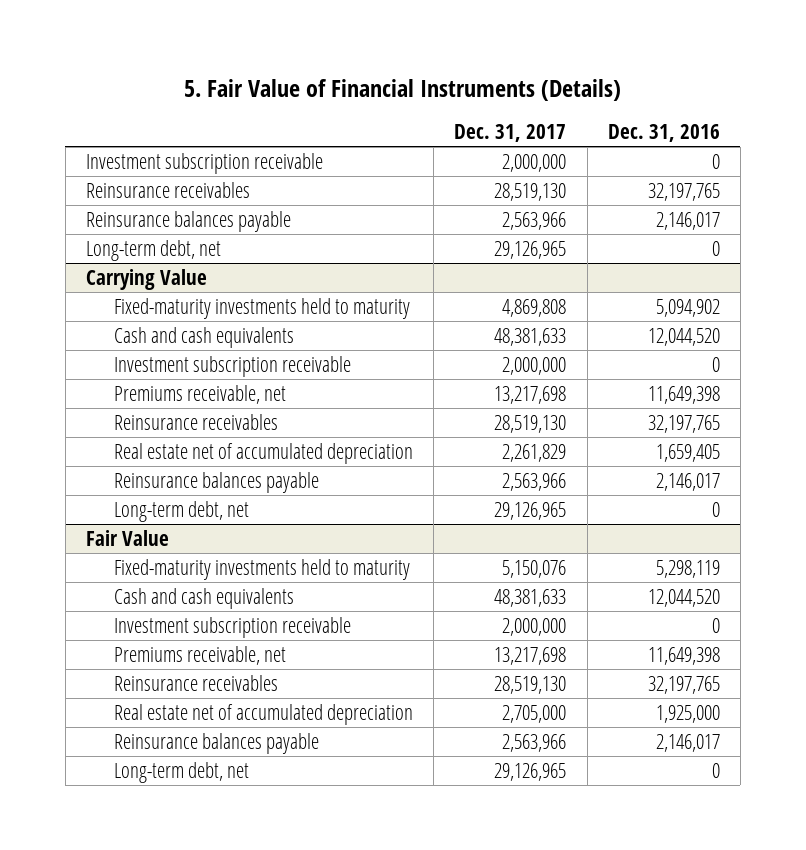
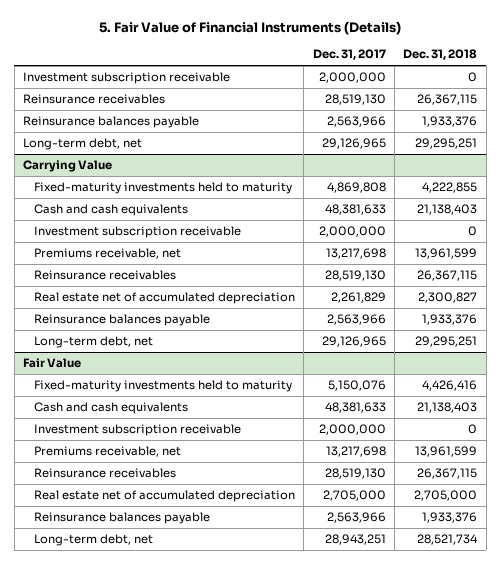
- | Dec. 31, 2017 | Dec. 31, 2016
+ | Dec. 31, 2017 | Dec. 31, 2018
@ Fair Value
- Long-term debt, net | 29,126,965 | 0
+ Long-term debt, net | 28,943,251 | 28,521,734

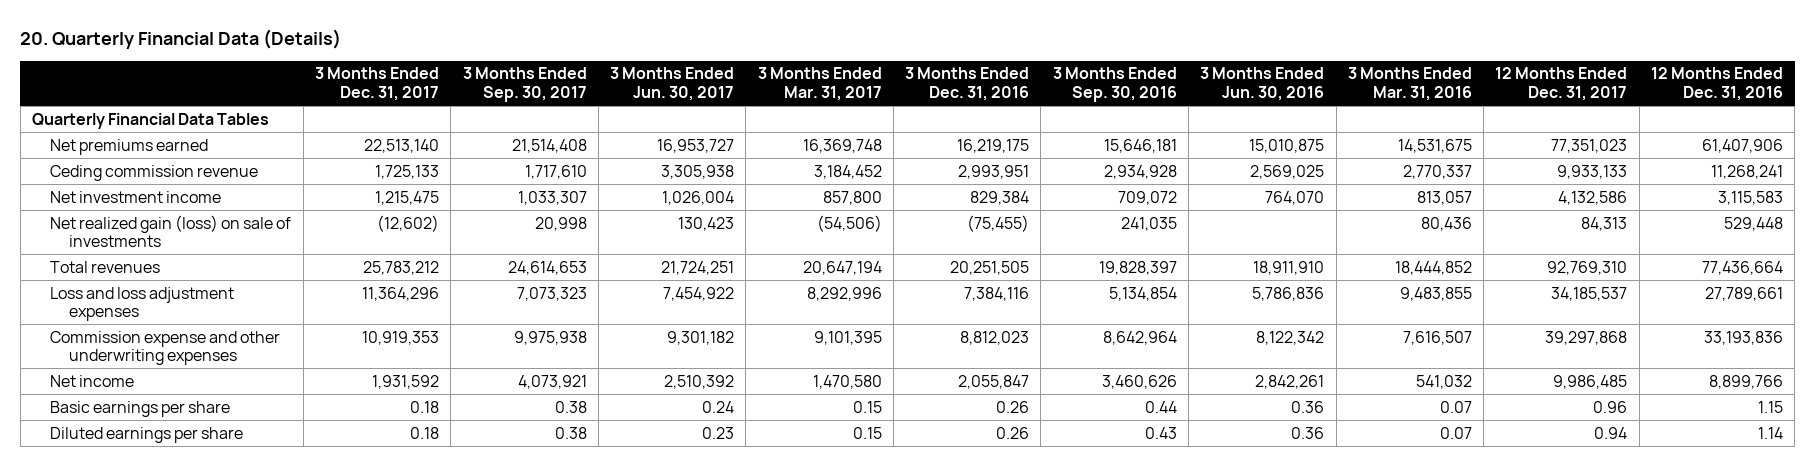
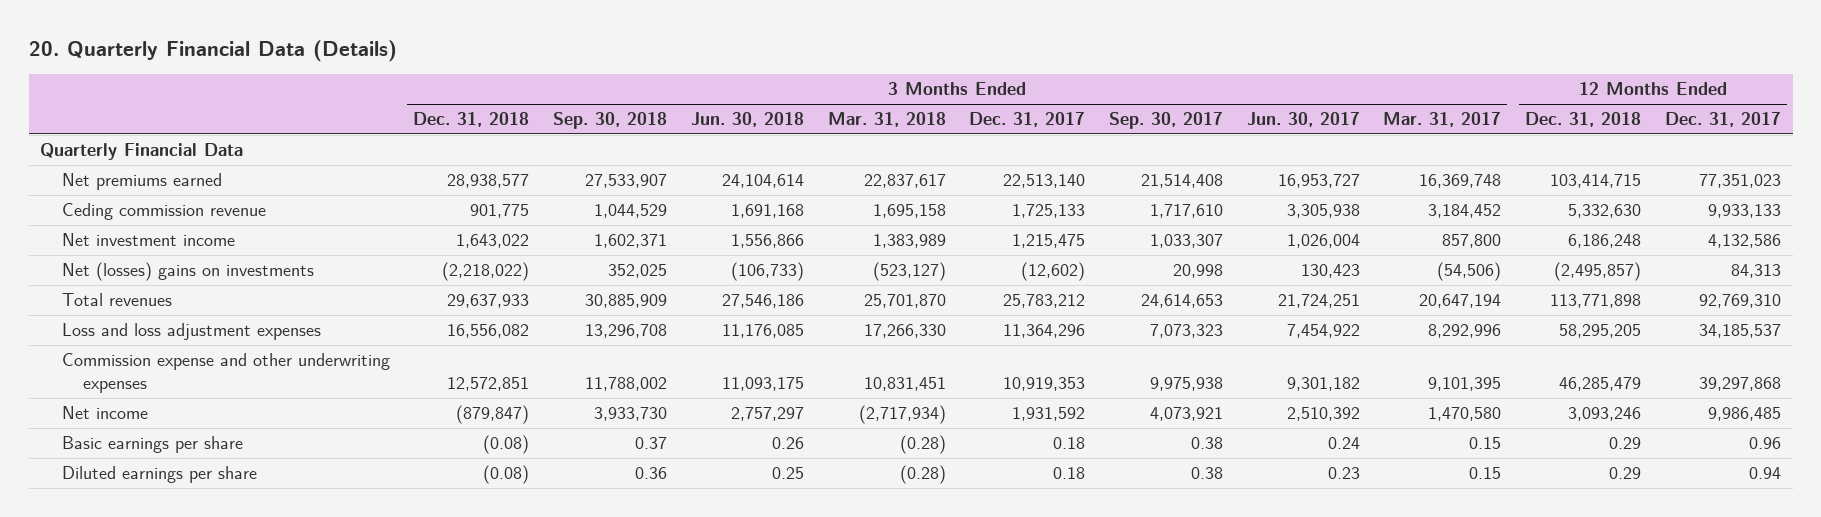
- | 3 Months Ended Dec. 31, 2017 | 3 Months Ended Sep. 30, 2017 | 3 Months Ended Jun. 30, 2017 | 3 Months Ended Mar. 31, 2017 | 3 Months Ended Dec. 31, 2016 | 3 Months Ended Sep. 30, 2016 | 3 Months Ended Jun. 30, 2016 | 3 Months Ended Mar. 31, 2016 | 12 Months Ended Dec. 31, 2017 | 12 Months Ended Dec. 31, 2016
+ | 3 Months Ended Dec. 31, 2018 | 3 Months Ended Sep. 30, 2018 | 3 Months Ended Jun. 30, 2018 | 3 Months Ended Mar. 31, 2018 | 3 Months Ended Dec. 31, 2017 | 3 Months Ended Sep. 30, 2017 | 3 Months Ended Jun. 30, 2017 | 3 Months Ended Mar. 31, 2017 | 12 Months Ended Dec. 31, 2018 | 12 Months Ended Dec. 31, 2017
- Quarterly Financial Data Tables
+ Quarterly Financial Data
- Net realized gain (loss) on sale of investments | (12,602) | 20,998 | 130,423 | (54,506) | (75,455) | 241,035 | | 80,436 | 84,313 | 529,448
+ Net (losses) gains on investments | (2,218,022) | 352,025 | (106,733) | (523,127) | (12,602) | 20,998 | 130,423 | (54,506) | (2,495,857) | 84,313

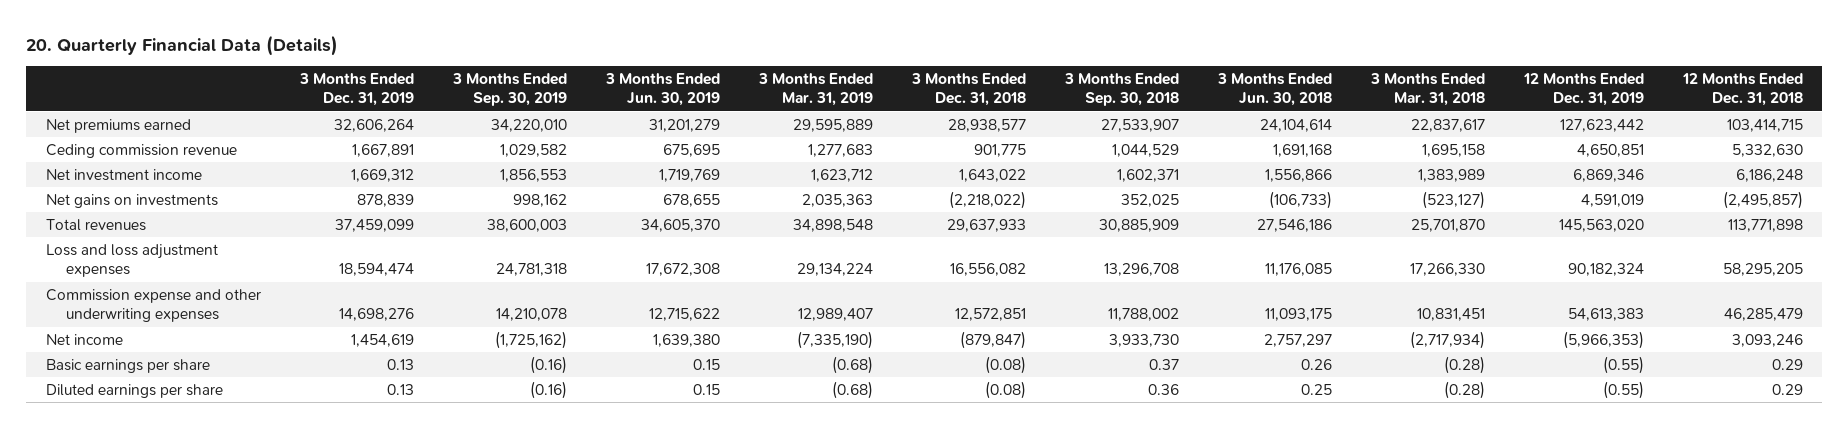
- | 3 Months Ended Dec. 31, 2018 | 3 Months Ended Sep. 30, 2018 | 3 Months Ended Jun. 30, 2018 | 3 Months Ended Mar. 31, 2018 | 3 Months Ended Dec. 31, 2017 | 3 Months Ended Sep. 30, 2017 | 3 Months Ended Jun. 30, 2017 | 3 Months Ended Mar. 31, 2017 | 12 Months Ended Dec. 31, 2018 | 12 Months Ended Dec. 31, 2017
+ | 3 Months Ended Dec. 31, 2019 | 3 Months Ended Sep. 30, 2019 | 3 Months Ended Jun. 30, 2019 | 3 Months Ended Mar. 31, 2019 | 3 Months Ended Dec. 31, 2018 | 3 Months Ended Sep. 30, 2018 | 3 Months Ended Jun. 30, 2018 | 3 Months Ended Mar. 31, 2018 | 12 Months Ended Dec. 31, 2019 | 12 Months Ended Dec. 31, 2018
- Quarterly Financial Data
- Net (losses) gains on investments | (2,218,022) | 352,025 | (106,733) | (523,127) | (12,602) | 20,998 | 130,423 | (54,506) | (2,495,857) | 84,313
+ Net gains on investments | 878,839 | 998,162 | 678,655 | 2,035,363 | (2,218,022) | 352,025 | (106,733) | (523,127) | 4,591,019 | (2,495,857)

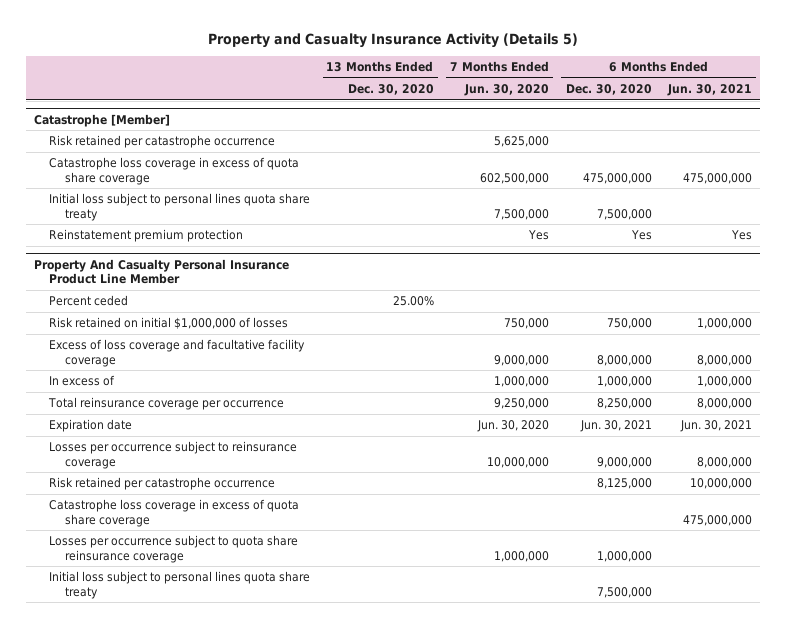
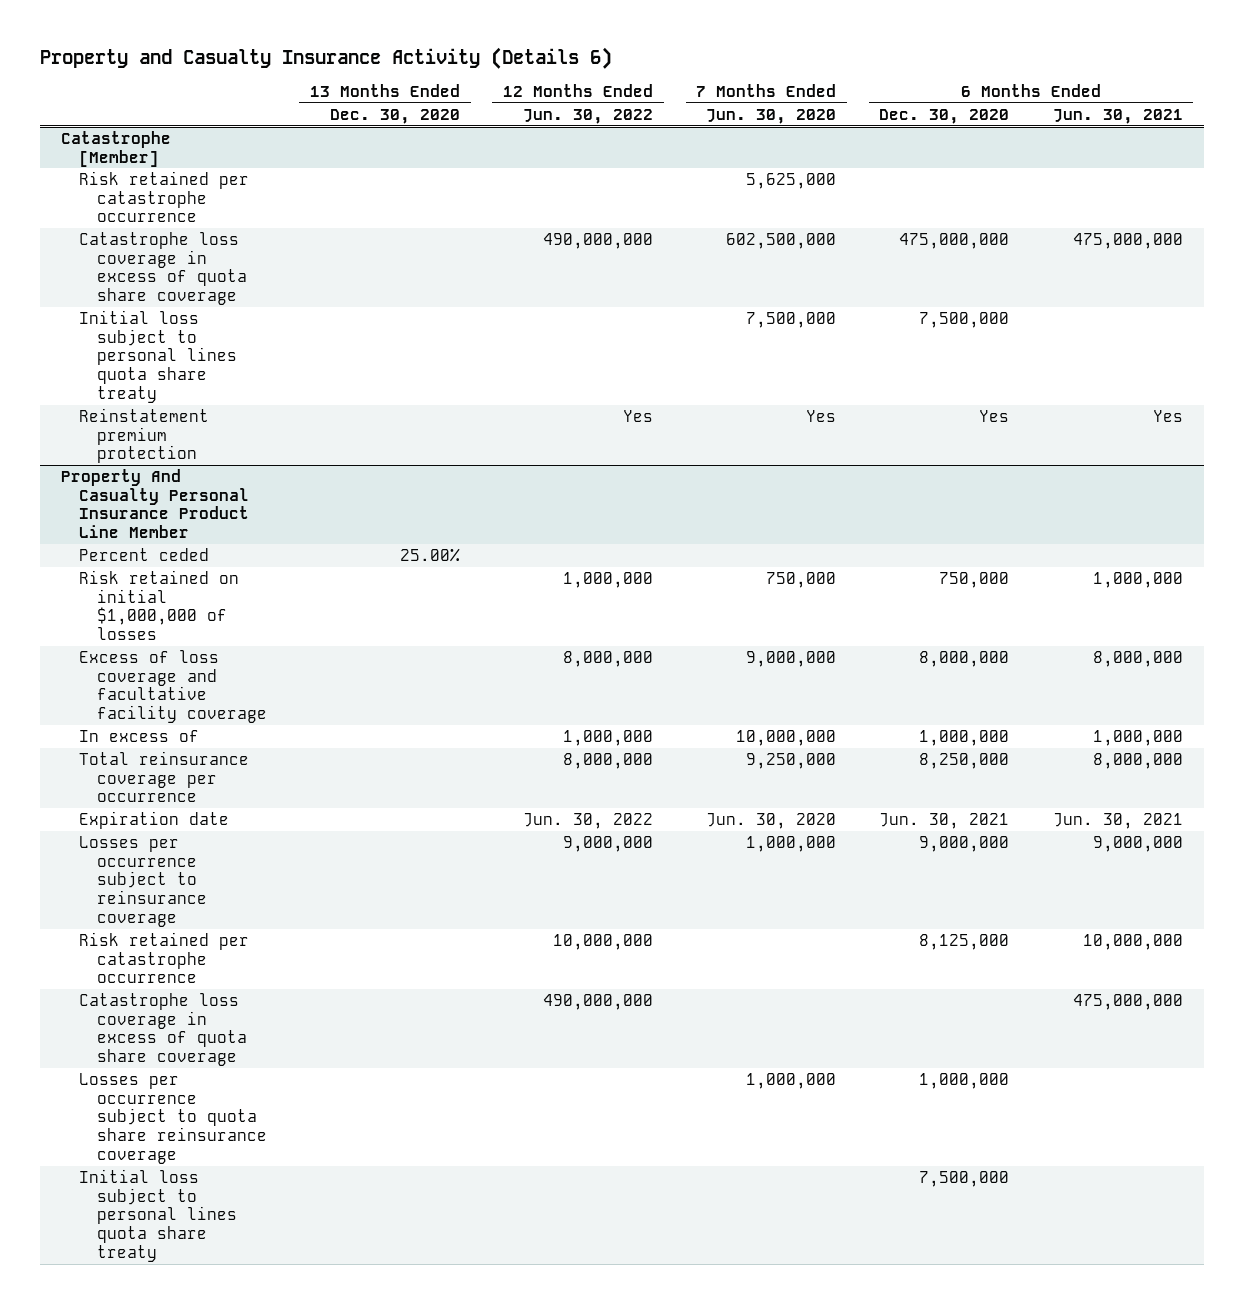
- Property and Casualty Insurance Activity (Details 5)
+ Property and Casualty Insurance Activity (Details 6)
- | 13 Months Ended Dec. 30, 2020 | 7 Months Ended Jun. 30, 2020 | 6 Months Ended Dec. 30, 2020 | 6 Months Ended Jun. 30, 2021
+ | 13 Months Ended Dec. 30, 2020 | 12 Months Ended Jun. 30, 2022 | 7 Months Ended Jun. 30, 2020 | 6 Months Ended Dec. 30, 2020 | 6 Months Ended Jun. 30, 2021
@ Property And Casualty Personal Insurance Product Line Member
- In excess of | | 1,000,000 | 1,000,000 | 1,000,000
+ In excess of | | 1,000,000 | 10,000,000 | 1,000,000 | 1,000,000
- Losses per occurrence subject to reinsurance coverage | | 10,000,000 | 9,000,000 | 8,000,000
+ Losses per occurrence subject to reinsurance coverage | | 9,000,000 | 1,000,000 | 9,000,000 | 9,000,000

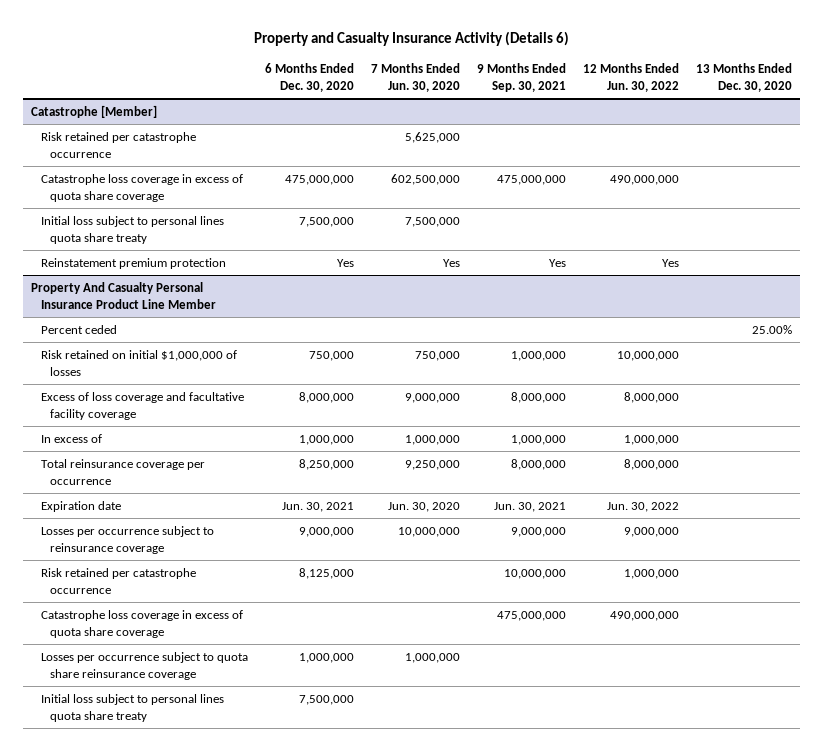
- | 13 Months Ended Dec. 30, 2020 | 12 Months Ended Jun. 30, 2022 | 7 Months Ended Jun. 30, 2020 | 6 Months Ended Dec. 30, 2020 | 6 Months Ended Jun. 30, 2021
+ | 6 Months Ended Dec. 30, 2020 | 7 Months Ended Jun. 30, 2020 | 9 Months Ended Sep. 30, 2021 | 12 Months Ended Jun. 30, 2022 | 13 Months Ended Dec. 30, 2020
@ Property And Casualty Personal Insurance Product Line Member
- Risk retained on initial $1,000,000 of losses | | 1,000,000 | 750,000 | 750,000 | 1,000,000
+ Risk retained on initial $1,000,000 of losses | 750,000 | 750,000 | 1,000,000 | 10,000,000 |
- In excess of | | 1,000,000 | 10,000,000 | 1,000,000 | 1,000,000
+ In excess of | 1,000,000 | 1,000,000 | 1,000,000 | 1,000,000 |
- Losses per occurrence subject to reinsurance coverage | | 9,000,000 | 1,000,000 | 9,000,000 | 9,000,000
- Risk retained per catastrophe occurrence | | 10,000,000 | | 8,125,000 | 10,000,000
+ Losses per occurrence subject to reinsurance coverage | 9,000,000 | 10,000,000 | 9,000,000 | 9,000,000 |
+ Risk retained per catastrophe occurrence | 8,125,000 | | 10,000,000 | 1,000,000 |

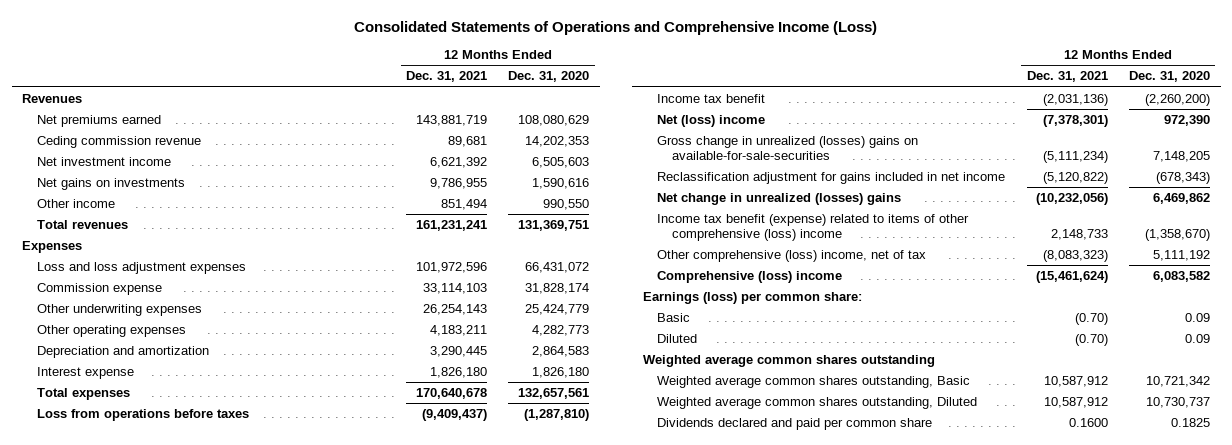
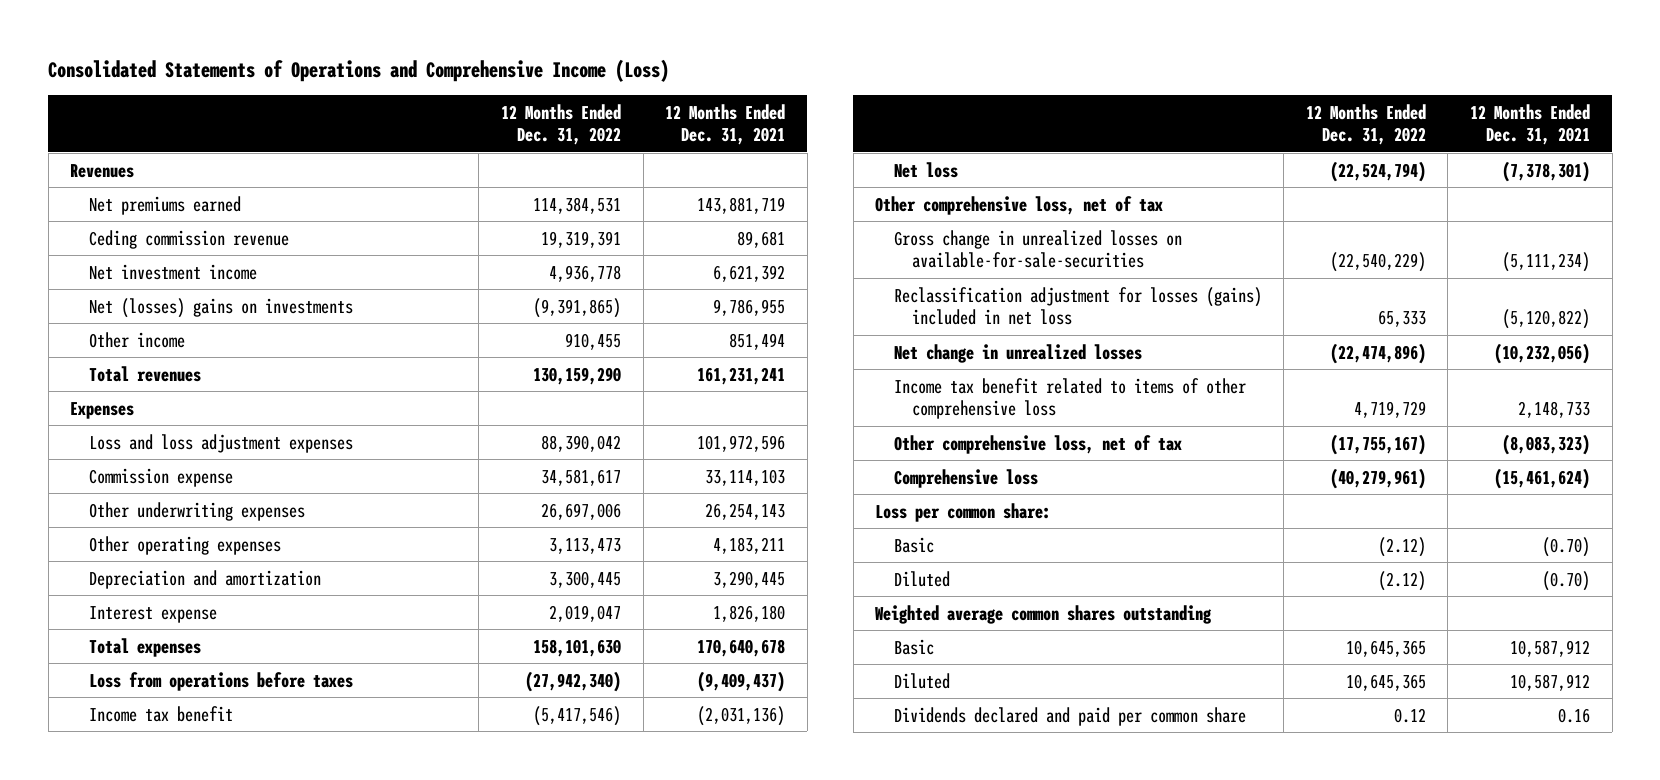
- | 12 Months Ended Dec. 31, 2021 | 12 Months Ended Dec. 31, 2020
+ | 12 Months Ended Dec. 31, 2022 | 12 Months Ended Dec. 31, 2021
- Net gains on investments | 9,786,955 | 1,590,616
+ Net (losses) gains on investments | (9,391,865) | 9,786,955
- Net (loss) income | (7,378,301) | 972,390
- Gross change in unrealized (losses) gains on available-for-sale-securities | (5,111,234) | 7,148,205
- Reclassification adjustment for gains included in net income | (5,120,822) | (678,343)
- Net change in unrealized (losses) gains | (10,232,056) | 6,469,862
- Income tax benefit (expense) related to items of other comprehensive (loss) income | 2,148,733 | (1,358,670)
- Other comprehensive (loss) income, net of tax | (8,083,323) | 5,111,192
- Comprehensive (loss) income | (15,461,624) | 6,083,582
- Earnings (loss) per common share:
+ Net loss | (22,524,794) | (7,378,301)
+ Other comprehensive loss, net of tax
+ Gross change in unrealized losses on available-for-sale-securities | (22,540,229) | (5,111,234)
+ Reclassification adjustment for losses (gains) included in net loss | 65,333 | (5,120,822)
+ Net change in unrealized losses | (22,474,896) | (10,232,056)
+ Income tax benefit related to items of other comprehensive loss | 4,719,729 | 2,148,733
+ Other comprehensive loss, net of tax | (17,755,167) | (8,083,323)
+ Comprehensive loss | (40,279,961) | (15,461,624)
+ Loss per common share:
- Weighted average common shares outstanding, Basic | 10,587,912 | 10,721,342
- Weighted average common shares outstanding, Diluted | 10,587,912 | 10,730,737
- Dividends declared and paid per common share | 0.1600 | 0.1825
+ Basic | 10,645,365 | 10,587,912
+ Diluted | 10,645,365 | 10,587,912
+ Dividends declared and paid per common share | 0.12 | 0.16

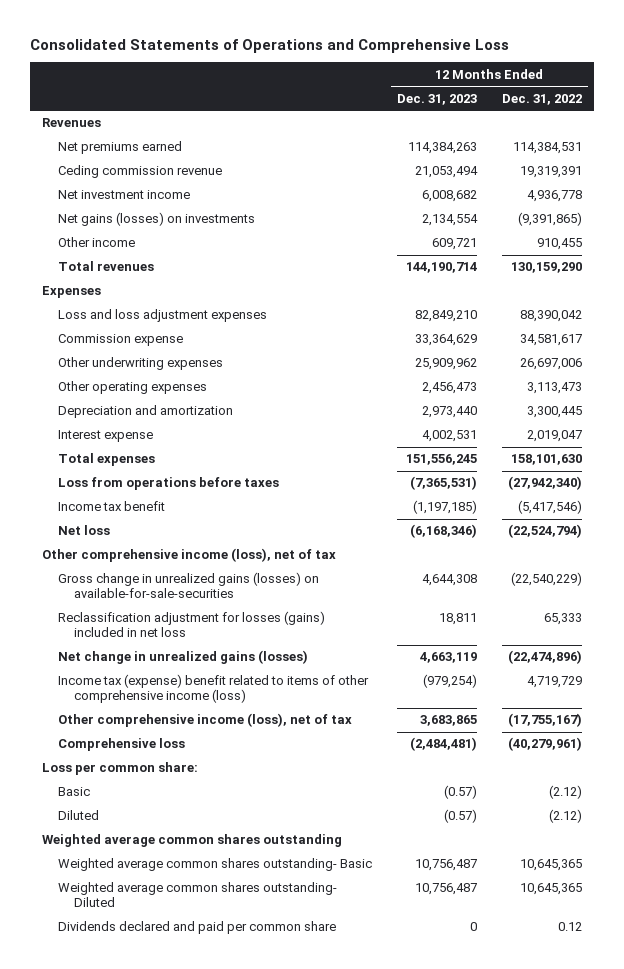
- Consolidated Statements of Operations and Comprehensive Income (Loss)
+ Consolidated Statements of Operations and Comprehensive Loss
- | 12 Months Ended Dec. 31, 2022 | 12 Months Ended Dec. 31, 2021
+ | 12 Months Ended Dec. 31, 2023 | 12 Months Ended Dec. 31, 2022
- Net (losses) gains on investments | (9,391,865) | 9,786,955
+ Net gains (losses) on investments | 2,134,554 | (9,391,865)
- Other comprehensive loss, net of tax
- Gross change in unrealized losses on available-for-sale-securities | (22,540,229) | (5,111,234)
+ Other comprehensive income (loss), net of tax
+ Gross change in unrealized gains (losses) on available-for-sale-securities | 4,644,308 | (22,540,229)
- Net change in unrealized losses | (22,474,896) | (10,232,056)
- Income tax benefit related to items of other comprehensive loss | 4,719,729 | 2,148,733
- Other comprehensive loss, net of tax | (17,755,167) | (8,083,323)
+ Net change in unrealized gains (losses) | 4,663,119 | (22,474,896)
+ Income tax (expense) benefit related to items of other comprehensive income (loss) | (979,254) | 4,719,729
+ Other comprehensive income (loss), net of tax | 3,683,865 | (17,755,167)
- Basic | 10,645,365 | 10,587,912
- Diluted | 10,645,365 | 10,587,912
+ Weighted average common shares outstanding- Basic | 10,756,487 | 10,645,365
+ Weighted average common shares outstanding- Diluted | 10,756,487 | 10,645,365

